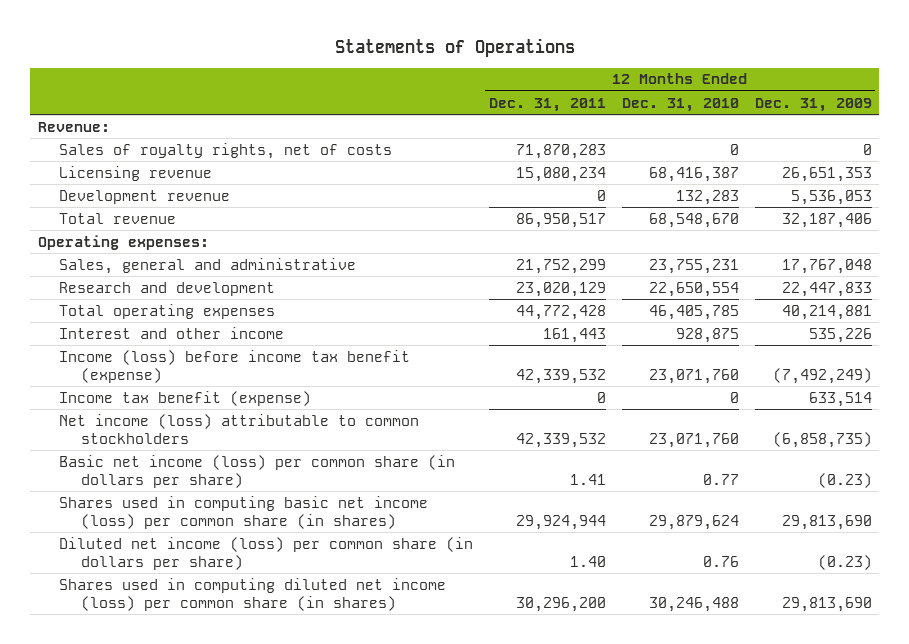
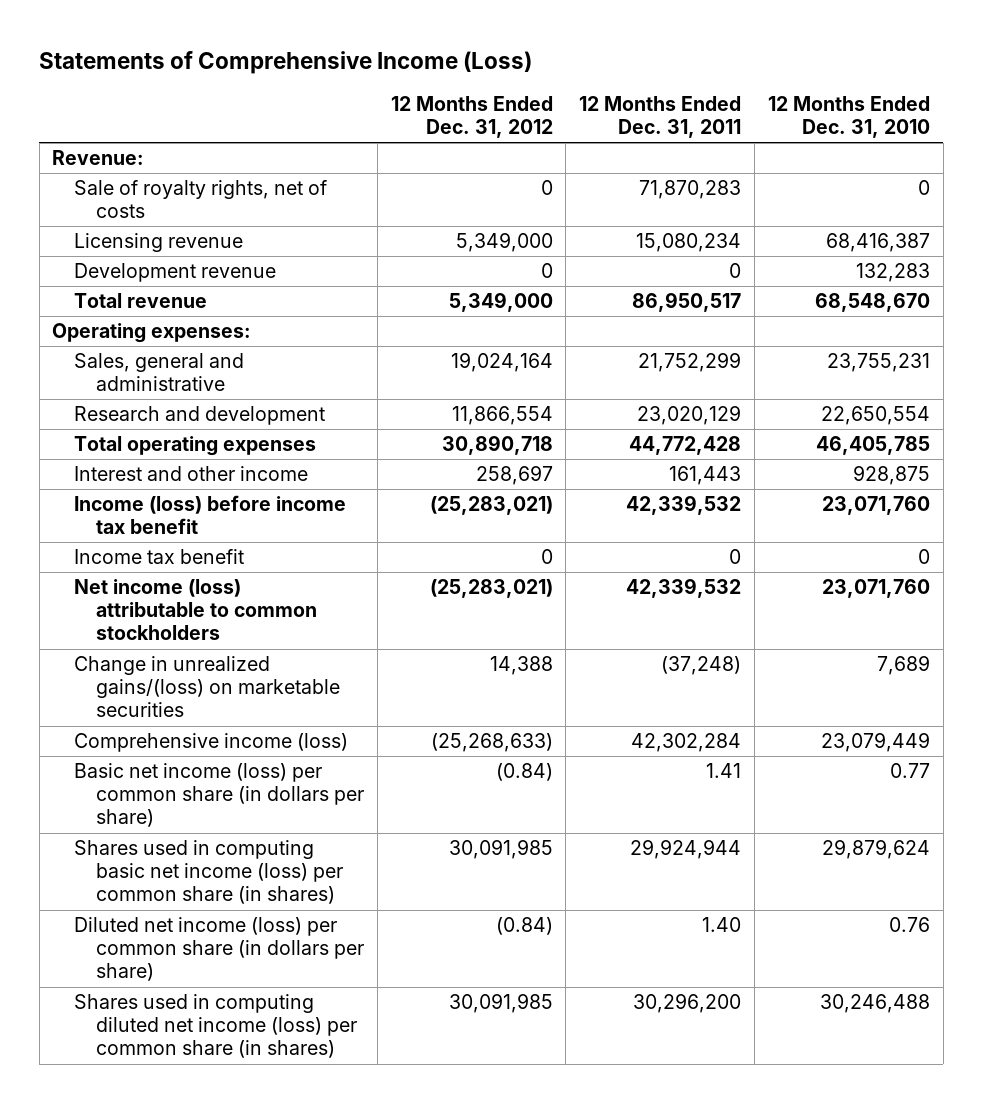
- Statements of Operations
+ Statements of Comprehensive Income (Loss)
- | 12 Months Ended Dec. 31, 2011 | 12 Months Ended Dec. 31, 2010 | 12 Months Ended Dec. 31, 2009
+ | 12 Months Ended Dec. 31, 2012 | 12 Months Ended Dec. 31, 2011 | 12 Months Ended Dec. 31, 2010
- Sales of royalty rights, net of costs | 71,870,283 | 0 | 0
+ Sale of royalty rights, net of costs | 0 | 71,870,283 | 0
- Income (loss) before income tax benefit (expense) | 42,339,532 | 23,071,760 | (7,492,249)
- Income tax benefit (expense) | 0 | 0 | 633,514
+ Income (loss) before income tax benefit | (25,283,021) | 42,339,532 | 23,071,760
+ Income tax benefit | 0 | 0 | 0
+ Change in unrealized gains/(loss) on marketable securities | 14,388 | (37,248) | 7,689
+ Comprehensive income (loss) | (25,268,633) | 42,302,284 | 23,079,449

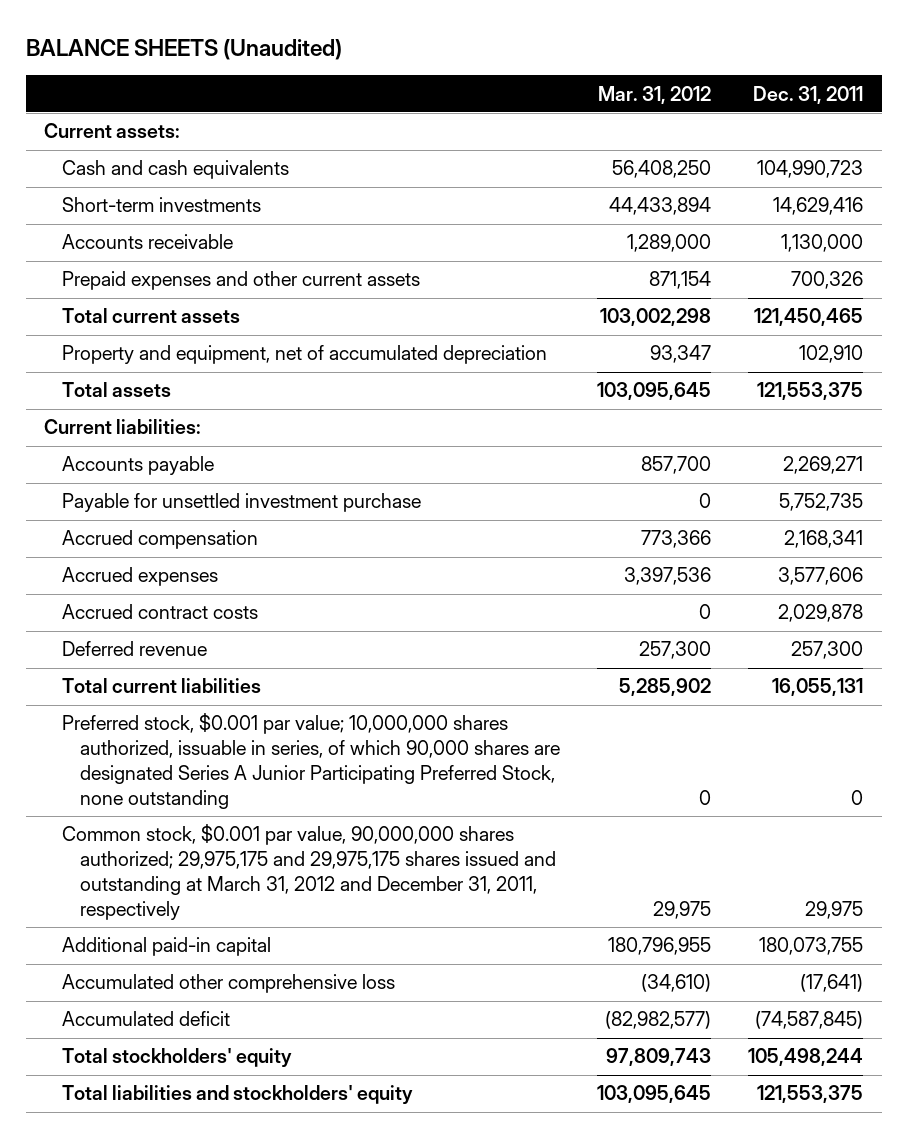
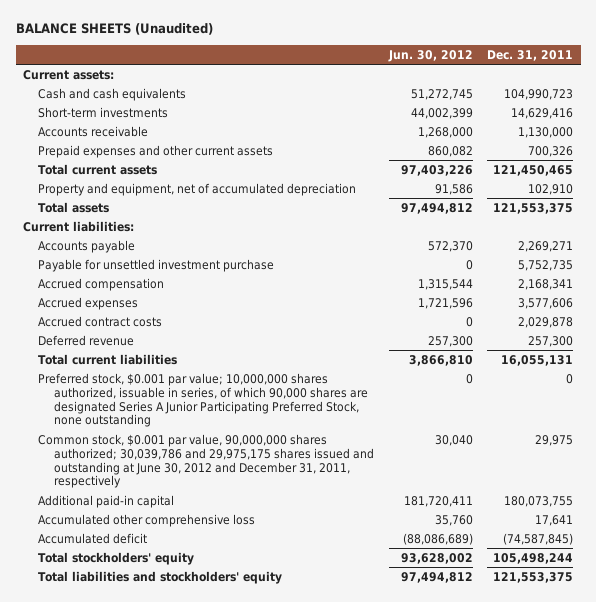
- | Mar. 31, 2012 | Dec. 31, 2011
+ | Jun. 30, 2012 | Dec. 31, 2011
- Common stock, $0.001 par value, 90,000,000 shares authorized; 29,975,175 and 29,975,175 shares issued and outstanding at March 31, 2012 and December 31, 2011, respectively | 29,975 | 29,975
+ Common stock, $0.001 par value, 90,000,000 shares authorized; 30,039,786 and 29,975,175 shares issued and outstanding at June 30, 2012 and December 31, 2011, respectively | 30,040 | 29,975
- Accumulated other comprehensive loss | (34,610) | (17,641)
+ Accumulated other comprehensive loss | 35,760 | 17,641

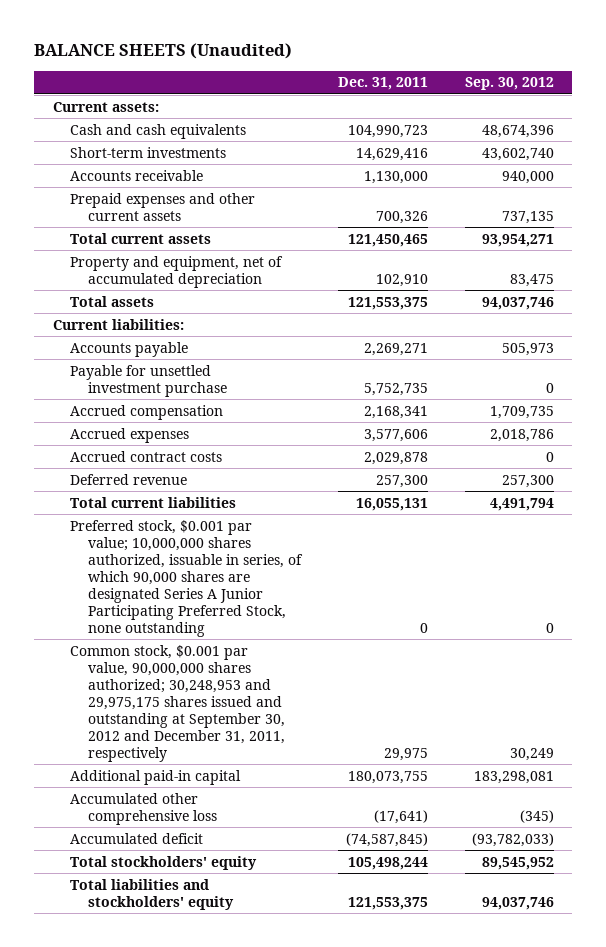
- | Jun. 30, 2012 | Dec. 31, 2011
+ | Dec. 31, 2011 | Sep. 30, 2012
- Common stock, $0.001 par value, 90,000,000 shares authorized; 30,039,786 and 29,975,175 shares issued and outstanding at June 30, 2012 and December 31, 2011, respectively | 30,040 | 29,975
+ Common stock, $0.001 par value, 90,000,000 shares authorized; 30,248,953 and 29,975,175 shares issued and outstanding at September 30, 2012 and December 31, 2011, respectively | 29,975 | 30,249
- Accumulated other comprehensive loss | 35,760 | 17,641
+ Accumulated other comprehensive loss | (17,641) | (345)

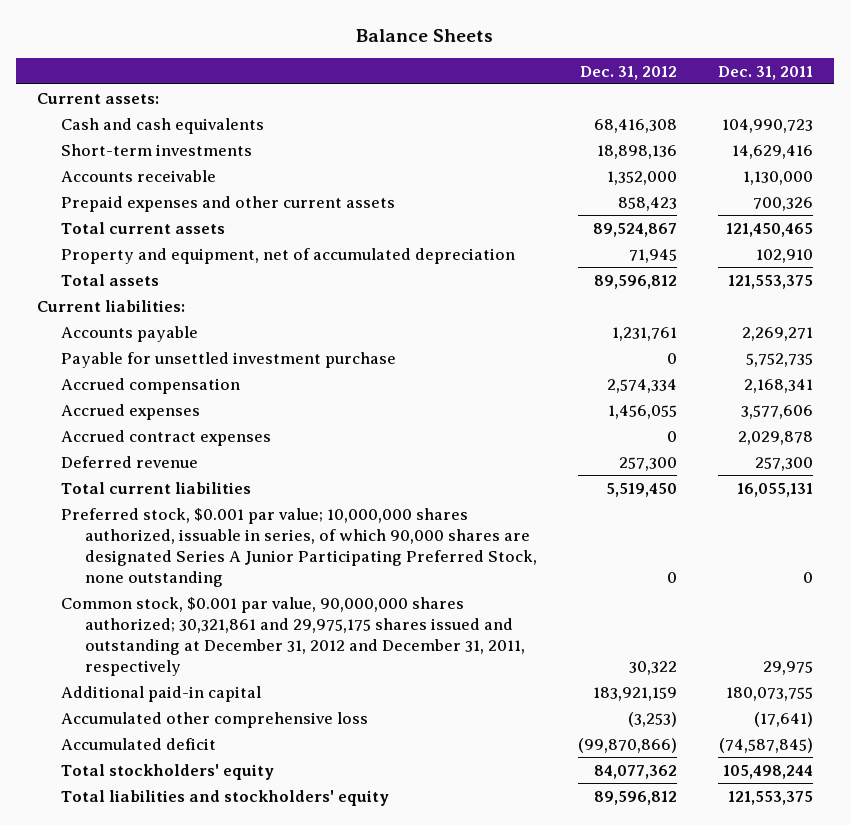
- BALANCE SHEETS (Unaudited)
+ Balance Sheets
- | Dec. 31, 2011 | Sep. 30, 2012
+ | Dec. 31, 2012 | Dec. 31, 2011
- Accrued contract costs | 2,029,878 | 0
+ Accrued contract expenses | 0 | 2,029,878
- Common stock, $0.001 par value, 90,000,000 shares authorized; 30,248,953 and 29,975,175 shares issued and outstanding at September 30, 2012 and December 31, 2011, respectively | 29,975 | 30,249
+ Common stock, $0.001 par value, 90,000,000 shares authorized; 30,321,861 and 29,975,175 shares issued and outstanding at December 31, 2012 and December 31, 2011, respectively | 30,322 | 29,975

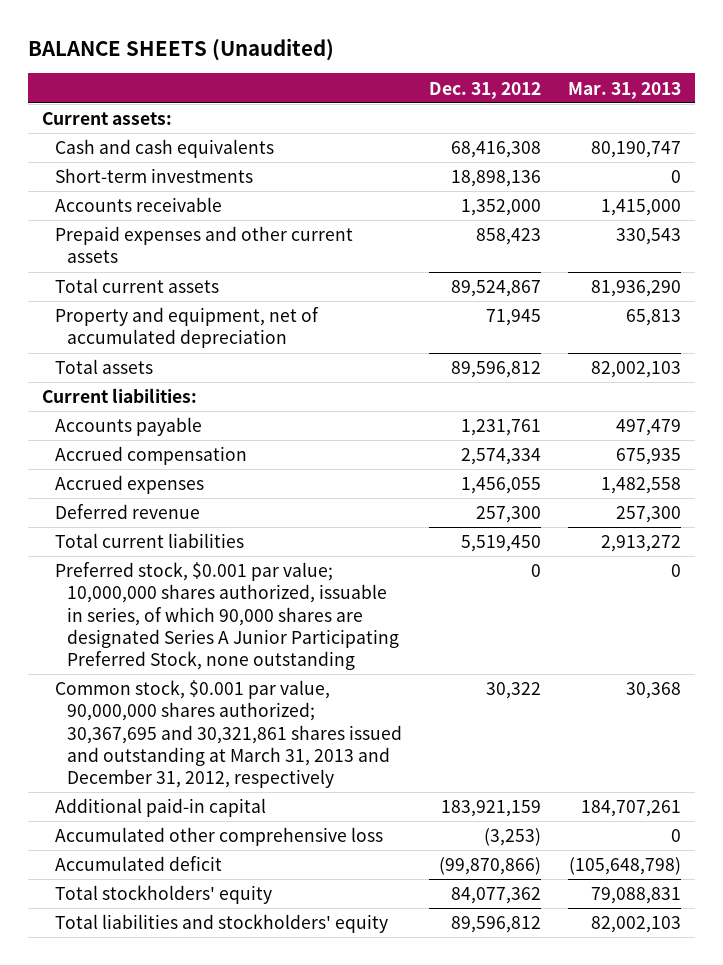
- Balance Sheets
+ BALANCE SHEETS (Unaudited)
- | Dec. 31, 2012 | Dec. 31, 2011
+ | Dec. 31, 2012 | Mar. 31, 2013
- Payable for unsettled investment purchase | 0 | 5,752,735
- Accrued contract expenses | 0 | 2,029,878
- Common stock, $0.001 par value, 90,000,000 shares authorized; 30,321,861 and 29,975,175 shares issued and outstanding at December 31, 2012 and December 31, 2011, respectively | 30,322 | 29,975
+ Common stock, $0.001 par value, 90,000,000 shares authorized; 30,367,695 and 30,321,861 shares issued and outstanding at March 31, 2013 and December 31, 2012, respectively | 30,322 | 30,368

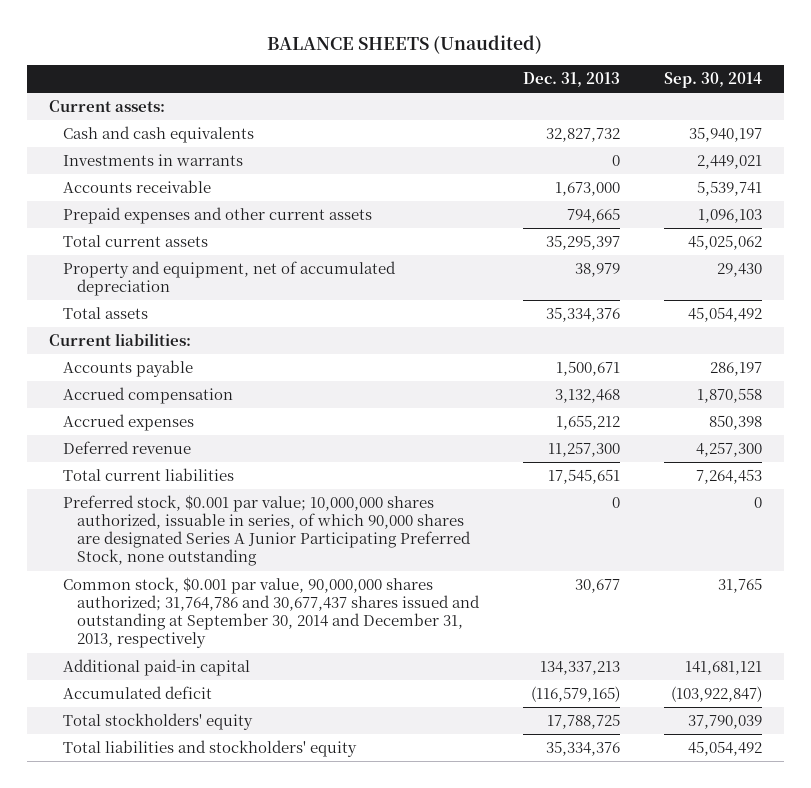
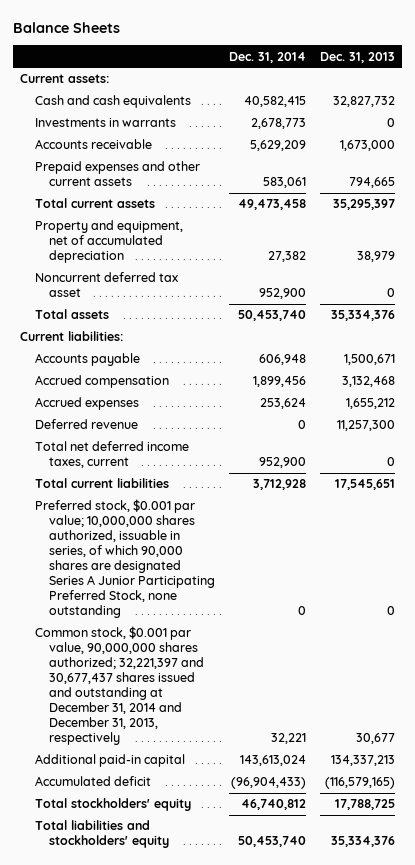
- BALANCE SHEETS (Unaudited)
+ Balance Sheets
- | Dec. 31, 2013 | Sep. 30, 2014
+ | Dec. 31, 2014 | Dec. 31, 2013
+ Noncurrent deferred tax asset | 952,900 | 0
+ Total net deferred income taxes, current | 952,900 | 0
- Common stock, $0.001 par value, 90,000,000 shares authorized; 31,764,786 and 30,677,437 shares issued and outstanding at September 30, 2014 and December 31, 2013, respectively | 30,677 | 31,765
+ Common stock, $0.001 par value, 90,000,000 shares authorized; 32,221,397 and 30,677,437 shares issued and outstanding at December 31, 2014 and December 31, 2013, respectively | 32,221 | 30,677

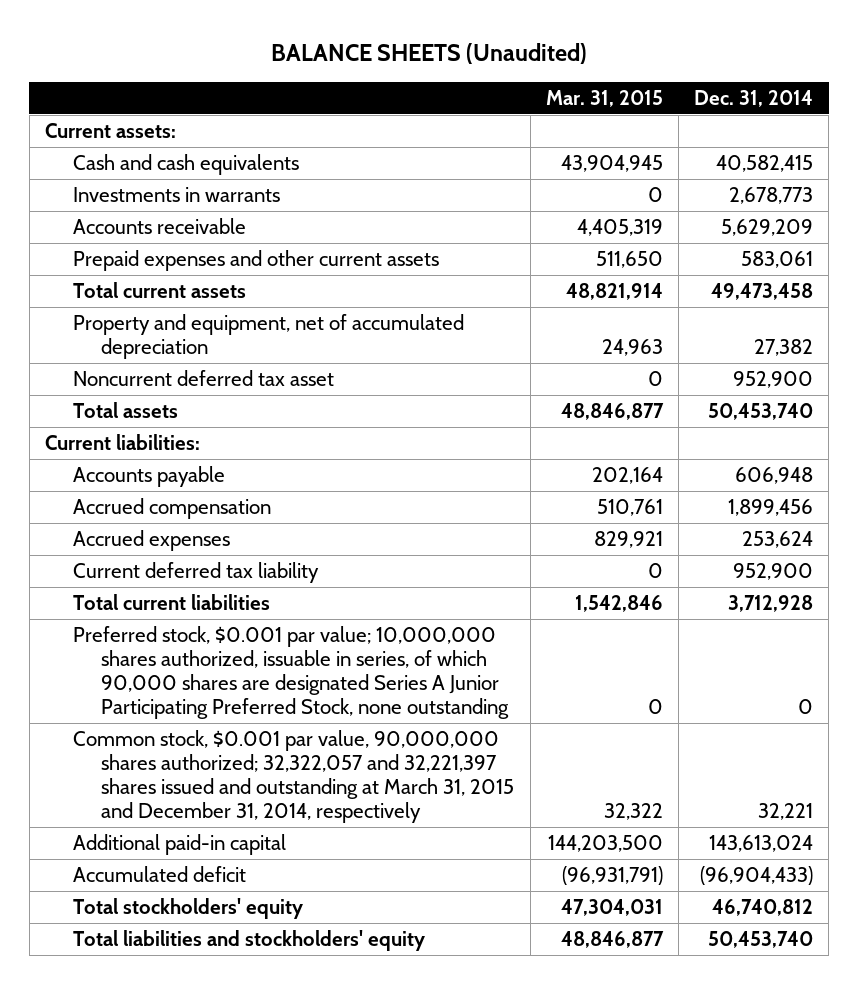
- Balance Sheets
+ BALANCE SHEETS (Unaudited)
- | Dec. 31, 2014 | Dec. 31, 2013
+ | Mar. 31, 2015 | Dec. 31, 2014
- Deferred revenue | 0 | 11,257,300
- Total net deferred income taxes, current | 952,900 | 0
+ Current deferred tax liability | 0 | 952,900
- Common stock, $0.001 par value, 90,000,000 shares authorized; 32,221,397 and 30,677,437 shares issued and outstanding at December 31, 2014 and December 31, 2013, respectively | 32,221 | 30,677
+ Common stock, $0.001 par value, 90,000,000 shares authorized; 32,322,057 and 32,221,397 shares issued and outstanding at March 31, 2015 and December 31, 2014, respectively | 32,322 | 32,221

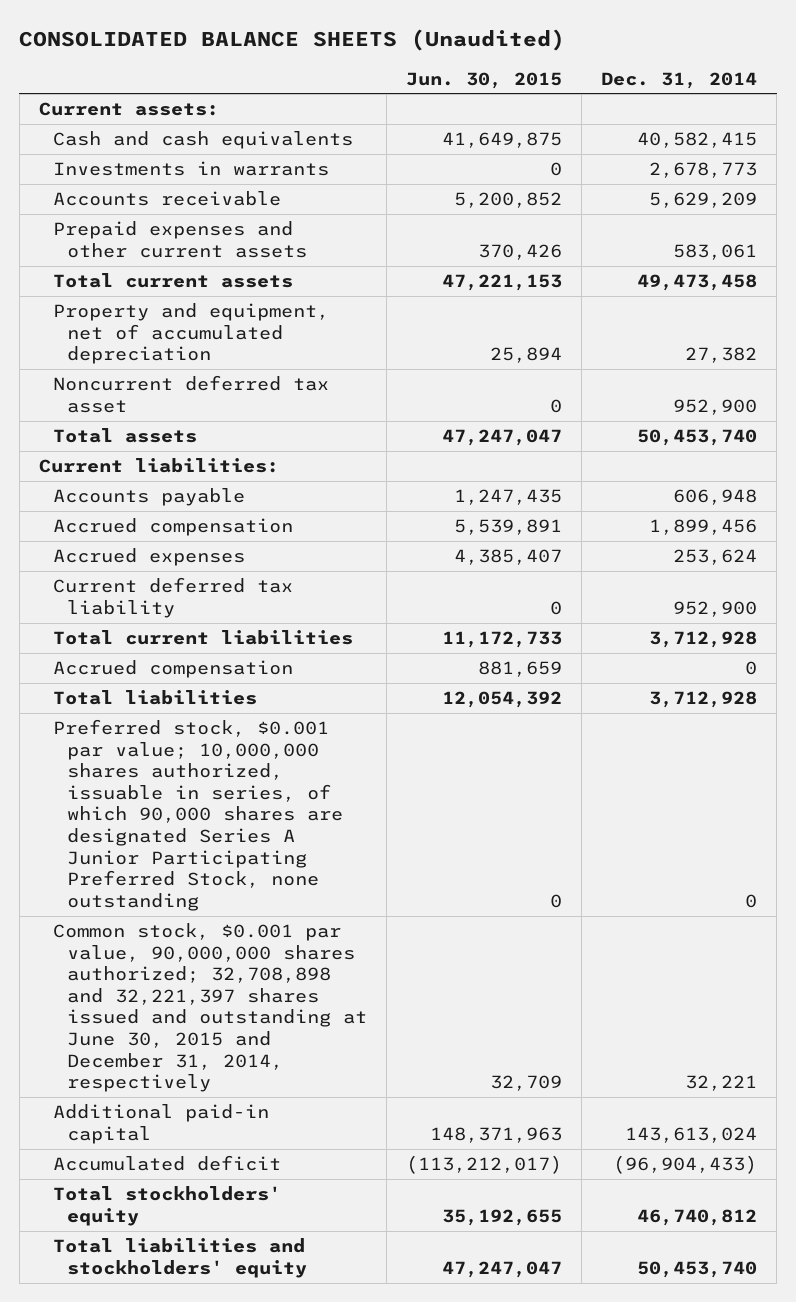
- BALANCE SHEETS (Unaudited)
+ CONSOLIDATED BALANCE SHEETS (Unaudited)
- | Mar. 31, 2015 | Dec. 31, 2014
+ | Jun. 30, 2015 | Dec. 31, 2014
+ Accrued compensation | 881,659 | 0
+ Total liabilities | 12,054,392 | 3,712,928
- Common stock, $0.001 par value, 90,000,000 shares authorized; 32,322,057 and 32,221,397 shares issued and outstanding at March 31, 2015 and December 31, 2014, respectively | 32,322 | 32,221
+ Common stock, $0.001 par value, 90,000,000 shares authorized; 32,708,898 and 32,221,397 shares issued and outstanding at June 30, 2015 and December 31, 2014, respectively | 32,709 | 32,221

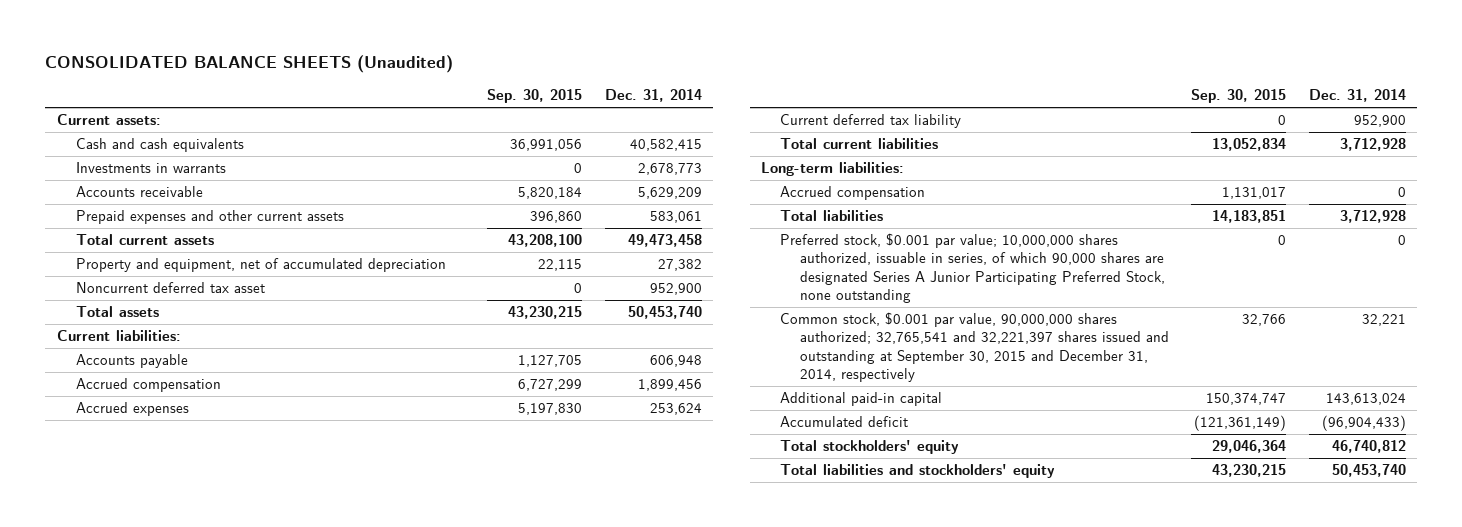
- | Jun. 30, 2015 | Dec. 31, 2014
+ | Sep. 30, 2015 | Dec. 31, 2014
+ Long-term liabilities:
- Common stock, $0.001 par value, 90,000,000 shares authorized; 32,708,898 and 32,221,397 shares issued and outstanding at June 30, 2015 and December 31, 2014, respectively | 32,709 | 32,221
+ Common stock, $0.001 par value, 90,000,000 shares authorized; 32,765,541 and 32,221,397 shares issued and outstanding at September 30, 2015 and December 31, 2014, respectively | 32,766 | 32,221

